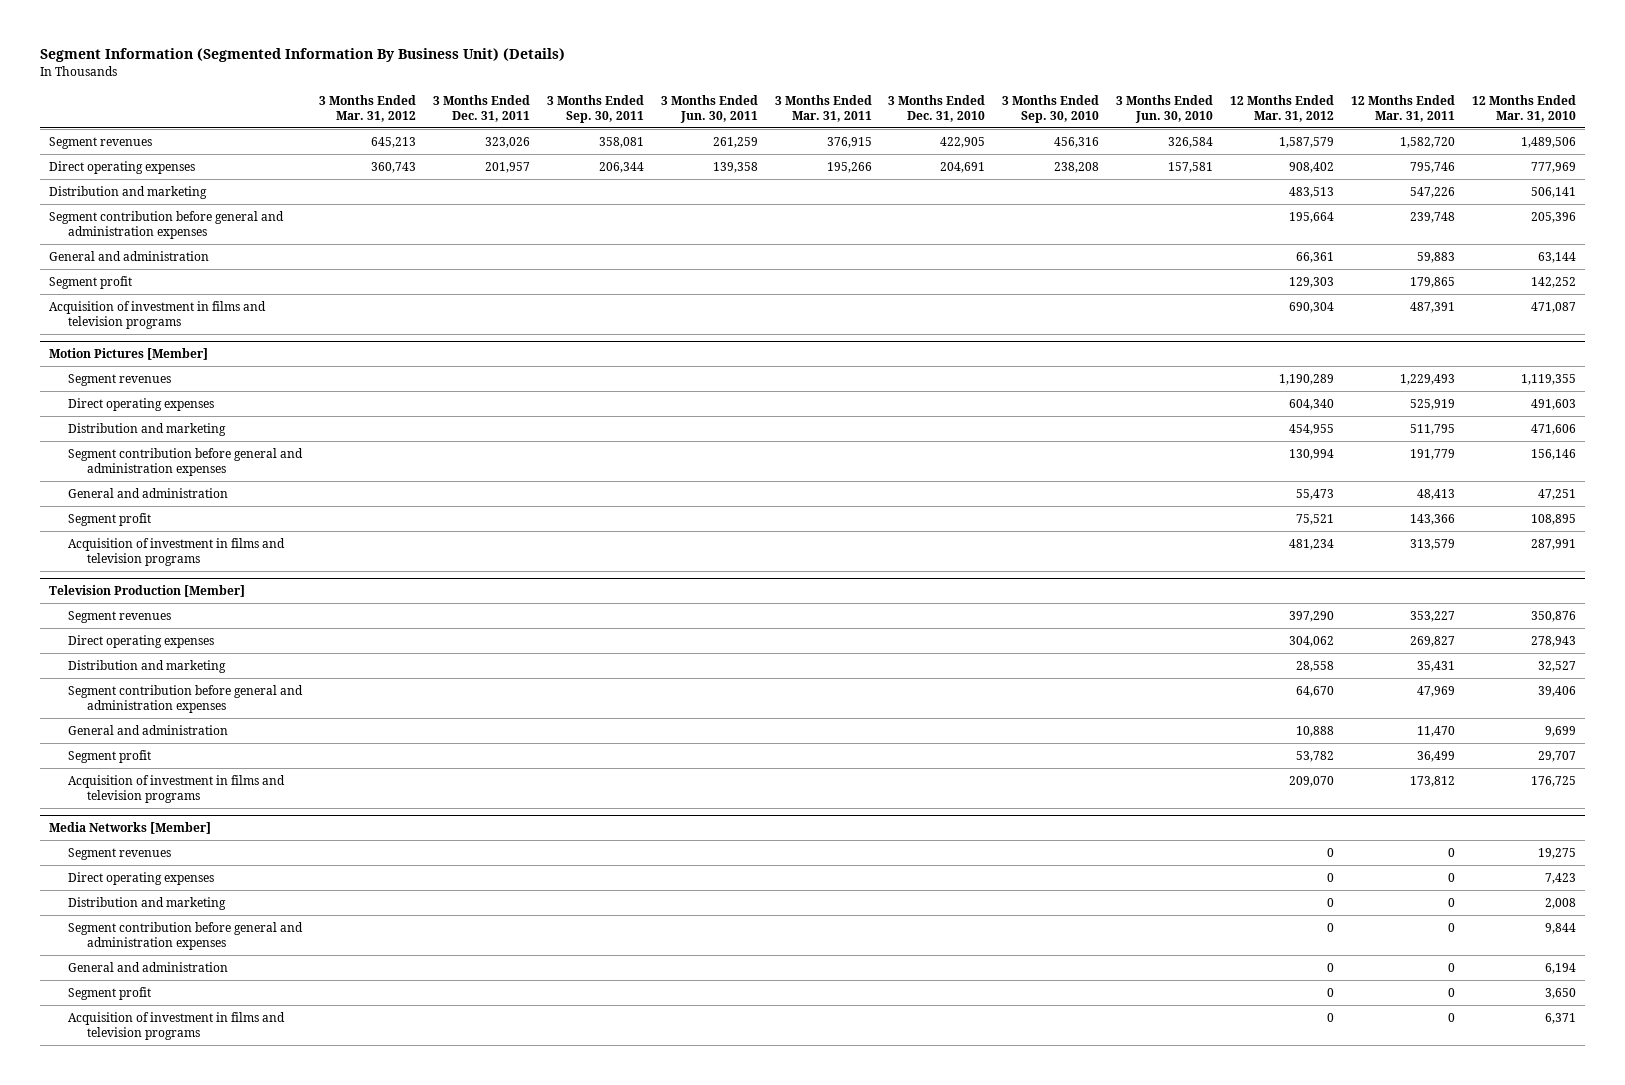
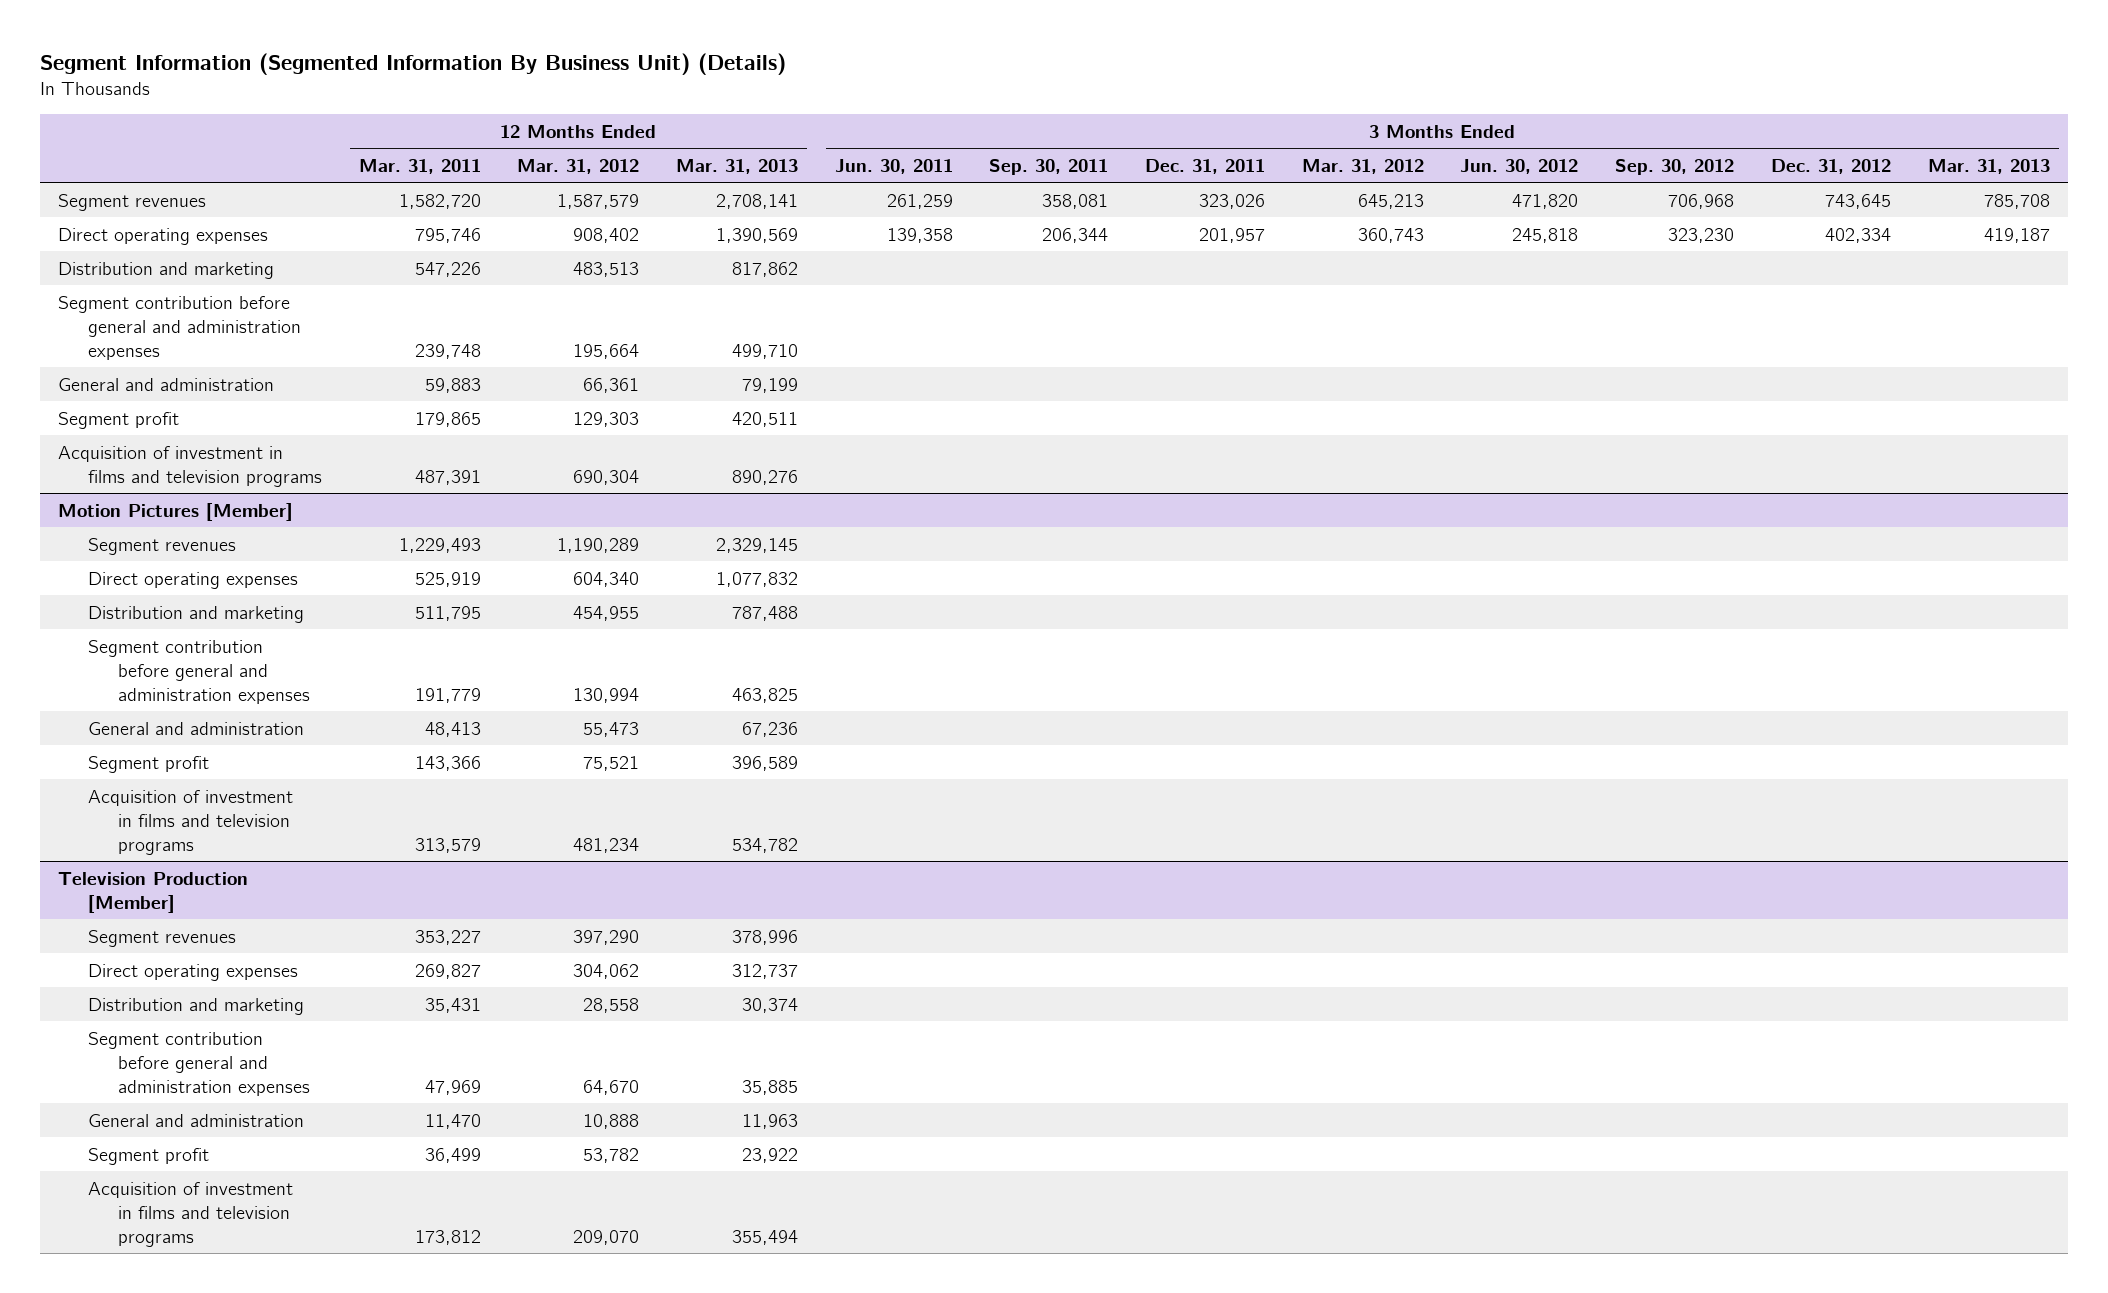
- | 3 Months Ended Mar. 31, 2012 | 3 Months Ended Dec. 31, 2011 | 3 Months Ended Sep. 30, 2011 | 3 Months Ended Jun. 30, 2011 | 3 Months Ended Mar. 31, 2011 | 3 Months Ended Dec. 31, 2010 | 3 Months Ended Sep. 30, 2010 | 3 Months Ended Jun. 30, 2010 | 12 Months Ended Mar. 31, 2012 | 12 Months Ended Mar. 31, 2011 | 12 Months Ended Mar. 31, 2010
+ | 12 Months Ended Mar. 31, 2011 | 12 Months Ended Mar. 31, 2012 | 12 Months Ended Mar. 31, 2013 | 3 Months Ended Jun. 30, 2011 | 3 Months Ended Sep. 30, 2011 | 3 Months Ended Dec. 31, 2011 | 3 Months Ended Mar. 31, 2012 | 3 Months Ended Jun. 30, 2012 | 3 Months Ended Sep. 30, 2012 | 3 Months Ended Dec. 31, 2012 | 3 Months Ended Mar. 31, 2013
- Media Networks [Member]
- Segment revenues | | | | | | | | | 0 | 0 | 19,275
- Direct operating expenses | | | | | | | | | 0 | 0 | 7,423
- Distribution and marketing | | | | | | | | | 0 | 0 | 2,008
- Segment contribution before general and administration expenses | | | | | | | | | 0 | 0 | 9,844
- General and administration | | | | | | | | | 0 | 0 | 6,194
- Segment profit | | | | | | | | | 0 | 0 | 3,650
- Acquisition of investment in films and television programs | | | | | | | | | 0 | 0 | 6,371

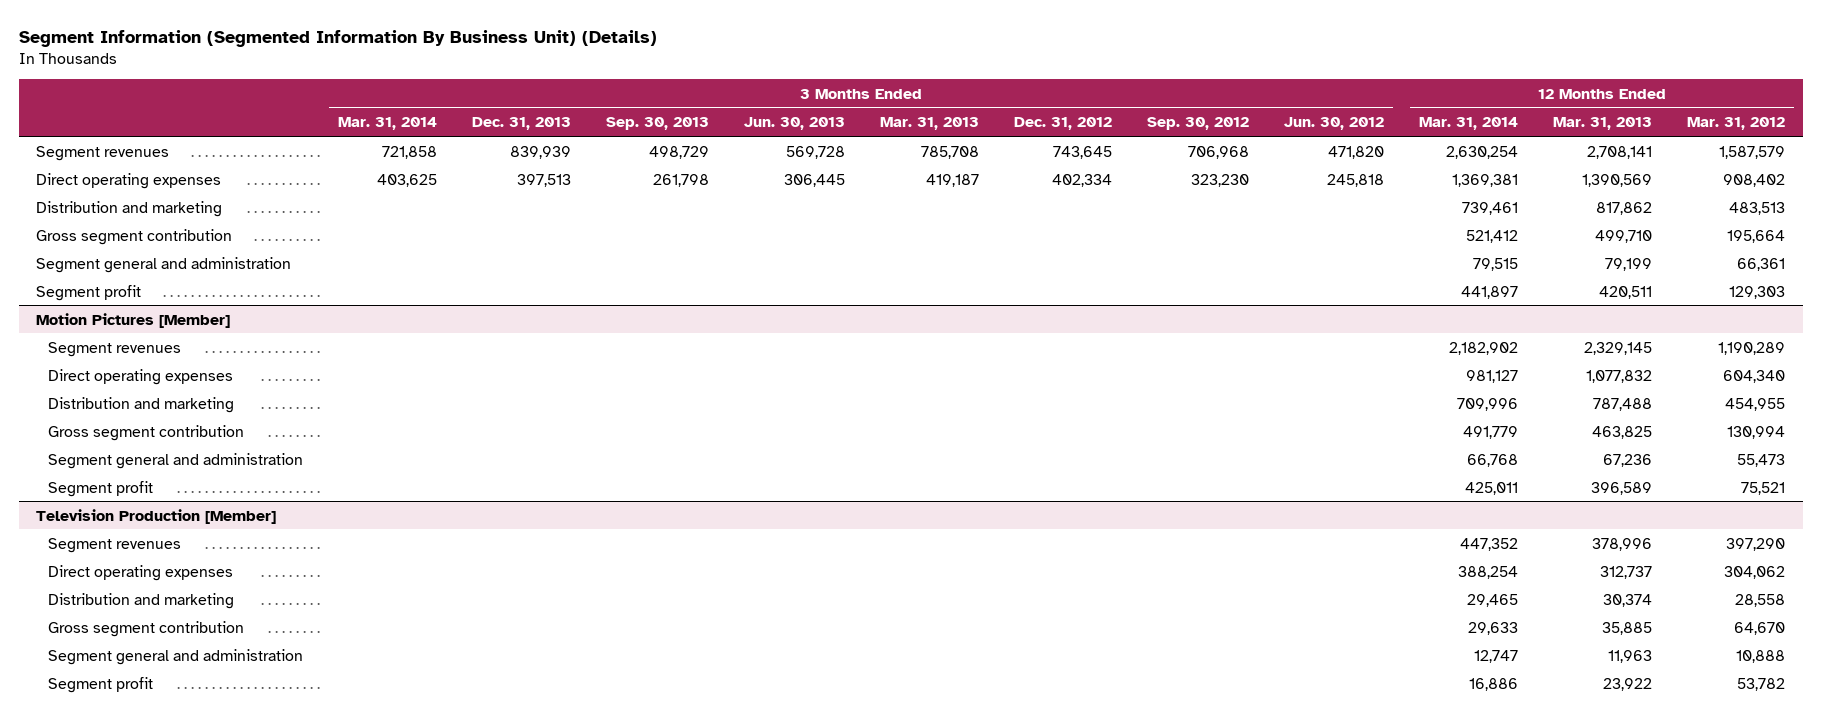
- | 12 Months Ended Mar. 31, 2011 | 12 Months Ended Mar. 31, 2012 | 12 Months Ended Mar. 31, 2013 | 3 Months Ended Jun. 30, 2011 | 3 Months Ended Sep. 30, 2011 | 3 Months Ended Dec. 31, 2011 | 3 Months Ended Mar. 31, 2012 | 3 Months Ended Jun. 30, 2012 | 3 Months Ended Sep. 30, 2012 | 3 Months Ended Dec. 31, 2012 | 3 Months Ended Mar. 31, 2013
+ | 3 Months Ended Mar. 31, 2014 | 3 Months Ended Dec. 31, 2013 | 3 Months Ended Sep. 30, 2013 | 3 Months Ended Jun. 30, 2013 | 3 Months Ended Mar. 31, 2013 | 3 Months Ended Dec. 31, 2012 | 3 Months Ended Sep. 30, 2012 | 3 Months Ended Jun. 30, 2012 | 12 Months Ended Mar. 31, 2014 | 12 Months Ended Mar. 31, 2013 | 12 Months Ended Mar. 31, 2012
- Segment contribution before general and administration expenses | 239,748 | 195,664 | 499,710 | | | | | | | |
- General and administration | 59,883 | 66,361 | 79,199 | | | | | | | |
+ Gross segment contribution | | | | | | | | | 521,412 | 499,710 | 195,664
+ Segment general and administration | | | | | | | | | 79,515 | 79,199 | 66,361
- Acquisition of investment in films and television programs | 487,391 | 690,304 | 890,276 | | | | | | | |
@ Motion Pictures [Member]
- Segment contribution before general and administration expenses | 191,779 | 130,994 | 463,825 | | | | | | | |
- General and administration | 48,413 | 55,473 | 67,236 | | | | | | | |
+ Gross segment contribution | | | | | | | | | 491,779 | 463,825 | 130,994
+ Segment general and administration | | | | | | | | | 66,768 | 67,236 | 55,473
- Acquisition of investment in films and television programs | 313,579 | 481,234 | 534,782 | | | | | | | |
@ Television Production [Member]
- Segment contribution before general and administration expenses | 47,969 | 64,670 | 35,885 | | | | | | | |
- General and administration | 11,470 | 10,888 | 11,963 | | | | | | | |
+ Gross segment contribution | | | | | | | | | 29,633 | 35,885 | 64,670
+ Segment general and administration | | | | | | | | | 12,747 | 11,963 | 10,888
- Acquisition of investment in films and television programs | 173,812 | 209,070 | 355,494 | | | | | | | |

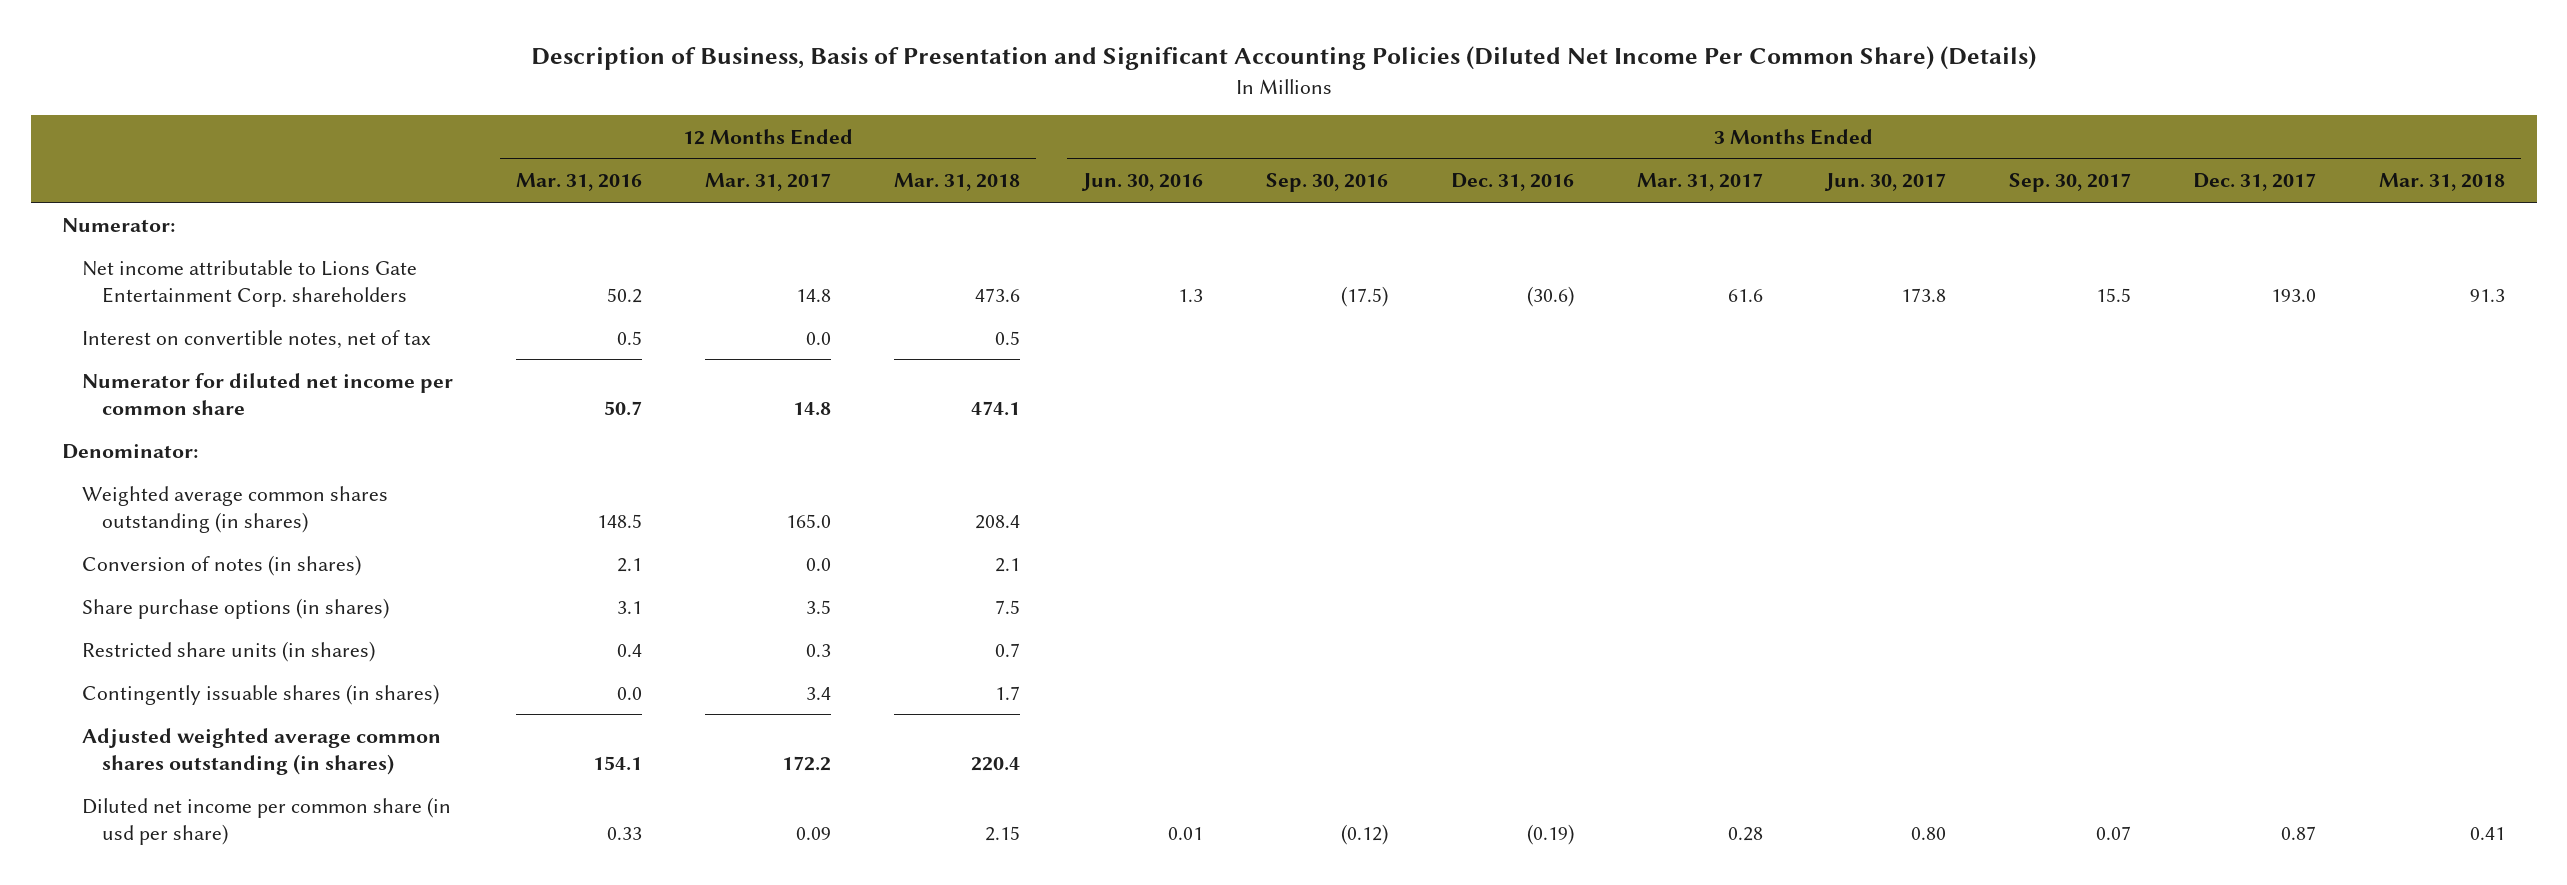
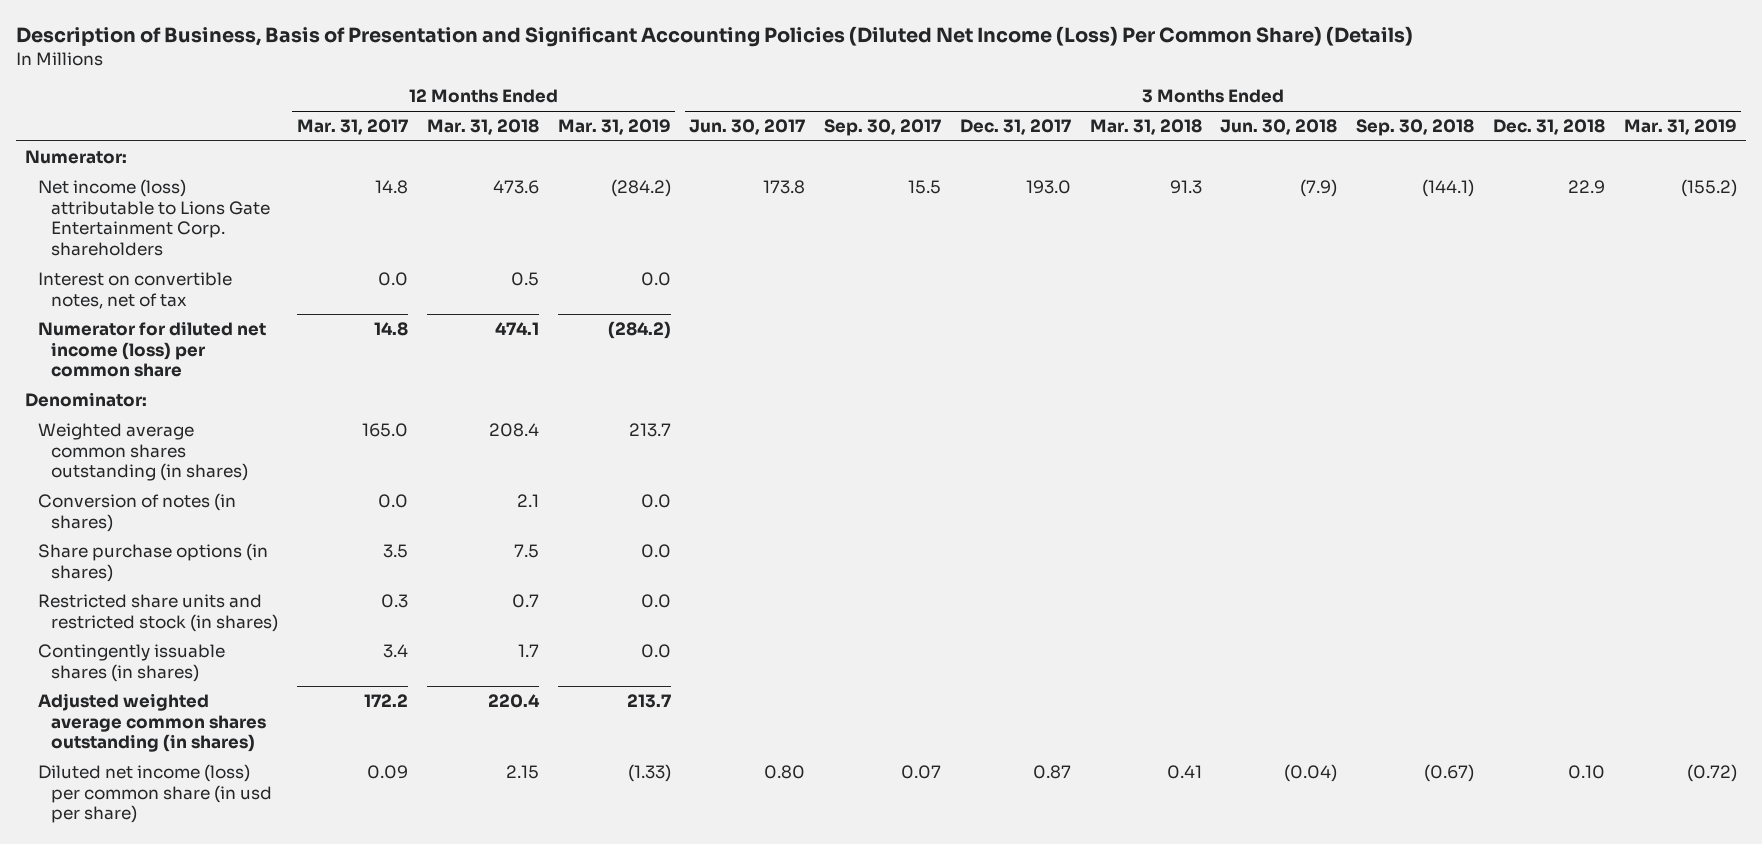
- Description of Business, Basis of Presentation and Significant Accounting Policies (Diluted Net Income Per Common Share) (Details)
+ Description of Business, Basis of Presentation and Significant Accounting Policies (Diluted Net Income (Loss) Per Common Share) (Details)
- | 12 Months Ended Mar. 31, 2016 | 12 Months Ended Mar. 31, 2017 | 12 Months Ended Mar. 31, 2018 | 3 Months Ended Jun. 30, 2016 | 3 Months Ended Sep. 30, 2016 | 3 Months Ended Dec. 31, 2016 | 3 Months Ended Mar. 31, 2017 | 3 Months Ended Jun. 30, 2017 | 3 Months Ended Sep. 30, 2017 | 3 Months Ended Dec. 31, 2017 | 3 Months Ended Mar. 31, 2018
+ | 12 Months Ended Mar. 31, 2017 | 12 Months Ended Mar. 31, 2018 | 12 Months Ended Mar. 31, 2019 | 3 Months Ended Jun. 30, 2017 | 3 Months Ended Sep. 30, 2017 | 3 Months Ended Dec. 31, 2017 | 3 Months Ended Mar. 31, 2018 | 3 Months Ended Jun. 30, 2018 | 3 Months Ended Sep. 30, 2018 | 3 Months Ended Dec. 31, 2018 | 3 Months Ended Mar. 31, 2019
- Net income attributable to Lions Gate Entertainment Corp. shareholders | 50.2 | 14.8 | 473.6 | 1.3 | (17.5) | (30.6) | 61.6 | 173.8 | 15.5 | 193.0 | 91.3
+ Net income (loss) attributable to Lions Gate Entertainment Corp. shareholders | 14.8 | 473.6 | (284.2) | 173.8 | 15.5 | 193.0 | 91.3 | (7.9) | (144.1) | 22.9 | (155.2)
- Numerator for diluted net income per common share | 50.7 | 14.8 | 474.1 | | | | | | | |
+ Numerator for diluted net income (loss) per common share | 14.8 | 474.1 | (284.2) | | | | | | | |
- Restricted share units (in shares) | 0.4 | 0.3 | 0.7 | | | | | | | |
+ Restricted share units and restricted stock (in shares) | 0.3 | 0.7 | 0.0 | | | | | | | |
- Diluted net income per common share (in usd per share) | 0.33 | 0.09 | 2.15 | 0.01 | (0.12) | (0.19) | 0.28 | 0.80 | 0.07 | 0.87 | 0.41
+ Diluted net income (loss) per common share (in usd per share) | 0.09 | 2.15 | (1.33) | 0.80 | 0.07 | 0.87 | 0.41 | (0.04) | (0.67) | 0.10 | (0.72)

